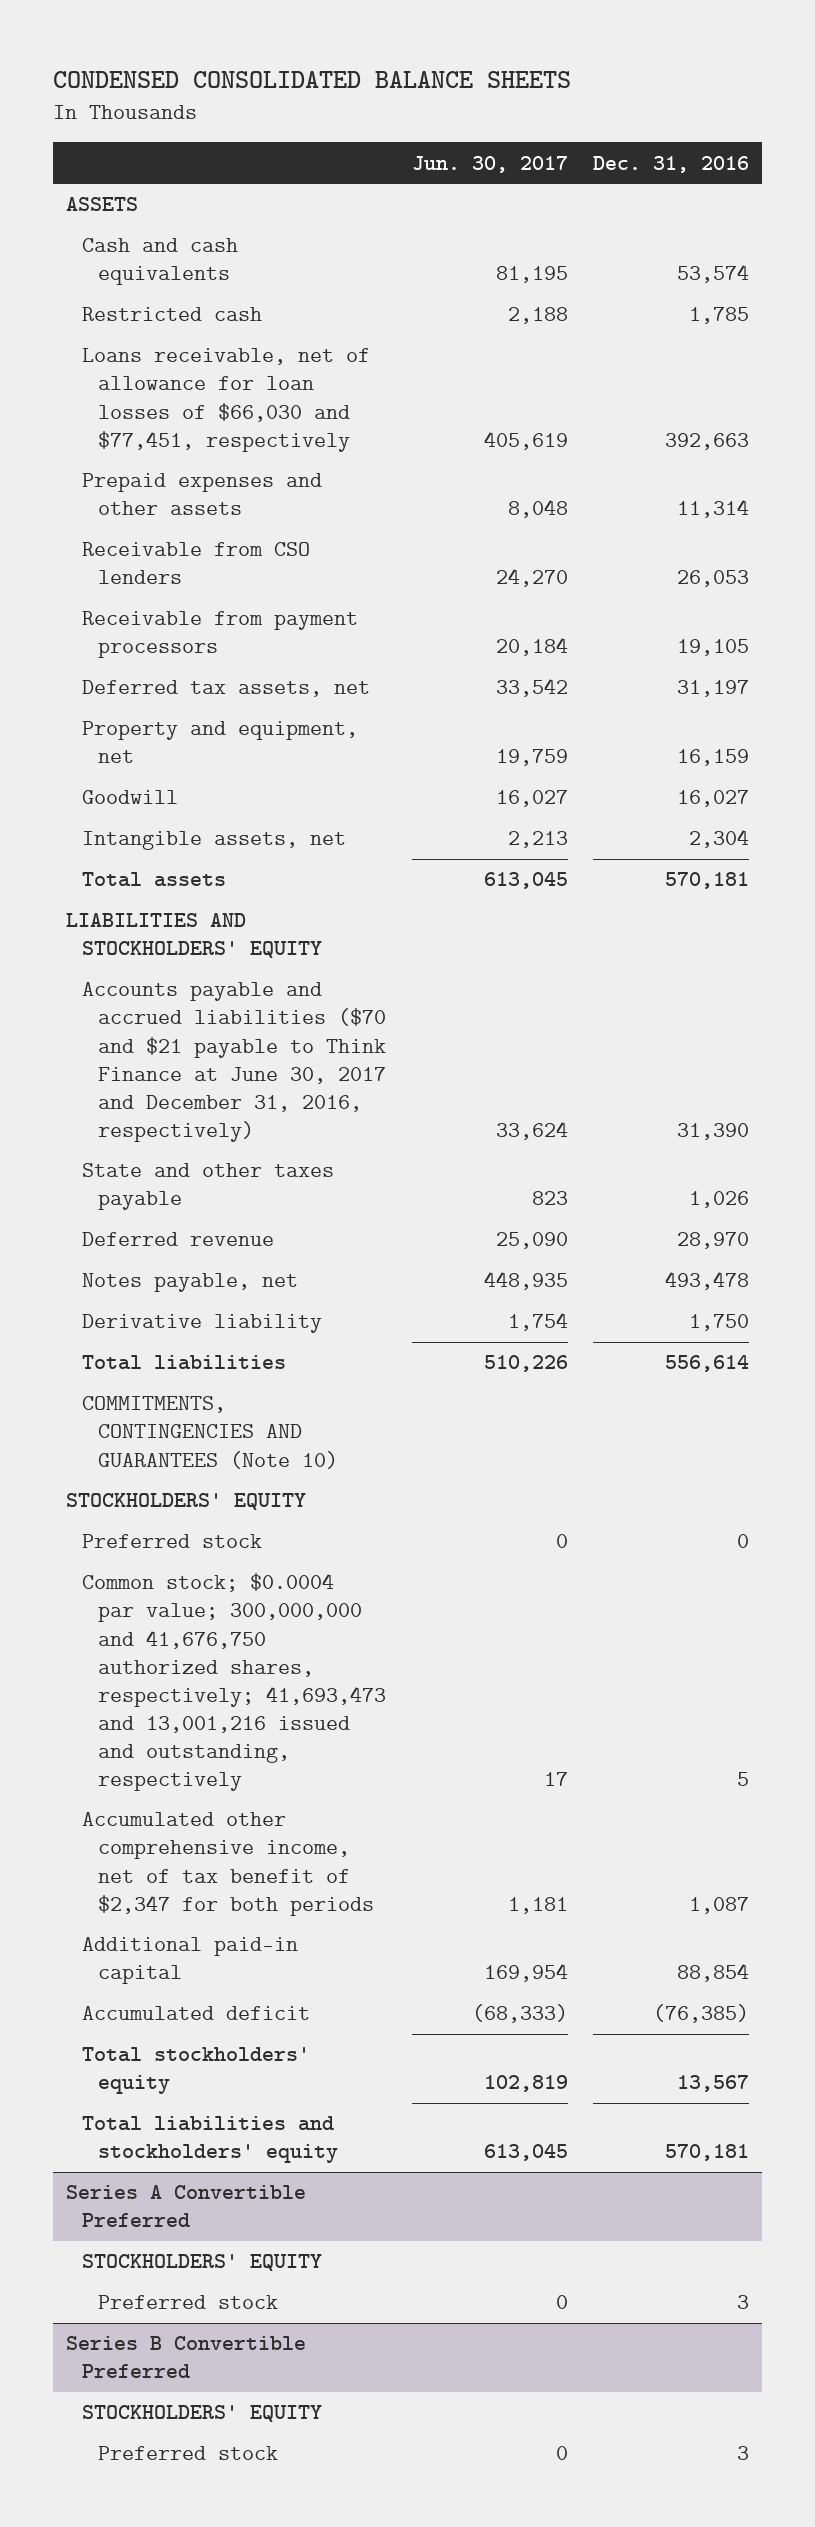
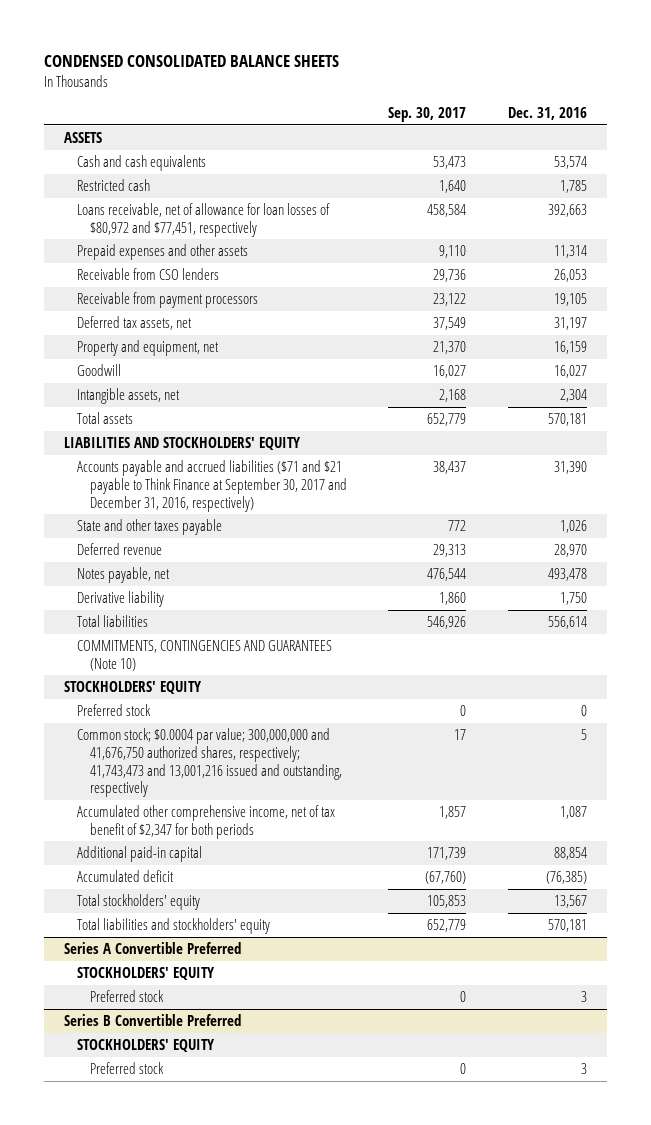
- | Jun. 30, 2017 | Dec. 31, 2016
+ | Sep. 30, 2017 | Dec. 31, 2016
- Loans receivable, net of allowance for loan losses of $66,030 and $77,451, respectively | 405,619 | 392,663
+ Loans receivable, net of allowance for loan losses of $80,972 and $77,451, respectively | 458,584 | 392,663
- Accounts payable and accrued liabilities ($70 and $21 payable to Think Finance at June 30, 2017 and December 31, 2016, respectively) | 33,624 | 31,390
+ Accounts payable and accrued liabilities ($71 and $21 payable to Think Finance at September 30, 2017 and December 31, 2016, respectively) | 38,437 | 31,390
- Common stock; $0.0004 par value; 300,000,000 and 41,676,750 authorized shares, respectively; 41,693,473 and 13,001,216 issued and outstanding, respectively | 17 | 5
+ Common stock; $0.0004 par value; 300,000,000 and 41,676,750 authorized shares, respectively; 41,743,473 and 13,001,216 issued and outstanding, respectively | 17 | 5

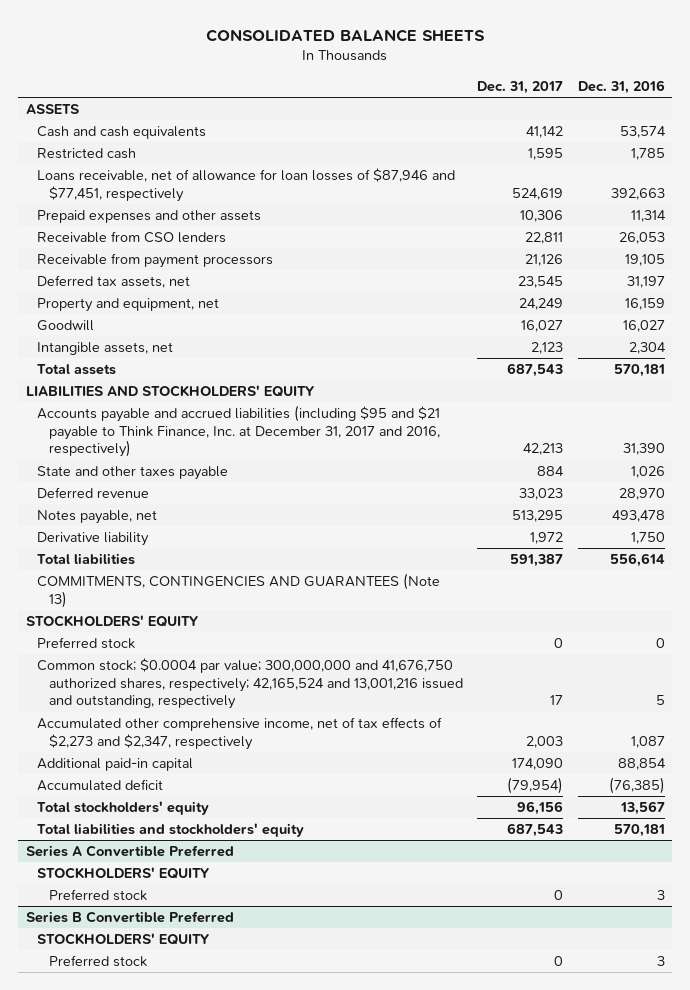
- CONDENSED CONSOLIDATED BALANCE SHEETS
+ CONSOLIDATED BALANCE SHEETS
- | Sep. 30, 2017 | Dec. 31, 2016
+ | Dec. 31, 2017 | Dec. 31, 2016
- Loans receivable, net of allowance for loan losses of $80,972 and $77,451, respectively | 458,584 | 392,663
+ Loans receivable, net of allowance for loan losses of $87,946 and $77,451, respectively | 524,619 | 392,663
- Accounts payable and accrued liabilities ($71 and $21 payable to Think Finance at September 30, 2017 and December 31, 2016, respectively) | 38,437 | 31,390
+ Accounts payable and accrued liabilities (including $95 and $21 payable to Think Finance, Inc. at December 31, 2017 and 2016, respectively) | 42,213 | 31,390
- COMMITMENTS, CONTINGENCIES AND GUARANTEES (Note 10)
+ COMMITMENTS, CONTINGENCIES AND GUARANTEES (Note 13)
- Common stock; $0.0004 par value; 300,000,000 and 41,676,750 authorized shares, respectively; 41,743,473 and 13,001,216 issued and outstanding, respectively | 17 | 5
- Accumulated other comprehensive income, net of tax benefit of $2,347 for both periods | 1,857 | 1,087
+ Common stock; $0.0004 par value; 300,000,000 and 41,676,750 authorized shares, respectively; 42,165,524 and 13,001,216 issued and outstanding, respectively | 17 | 5
+ Accumulated other comprehensive income, net of tax effects of $2,273 and $2,347, respectively | 2,003 | 1,087

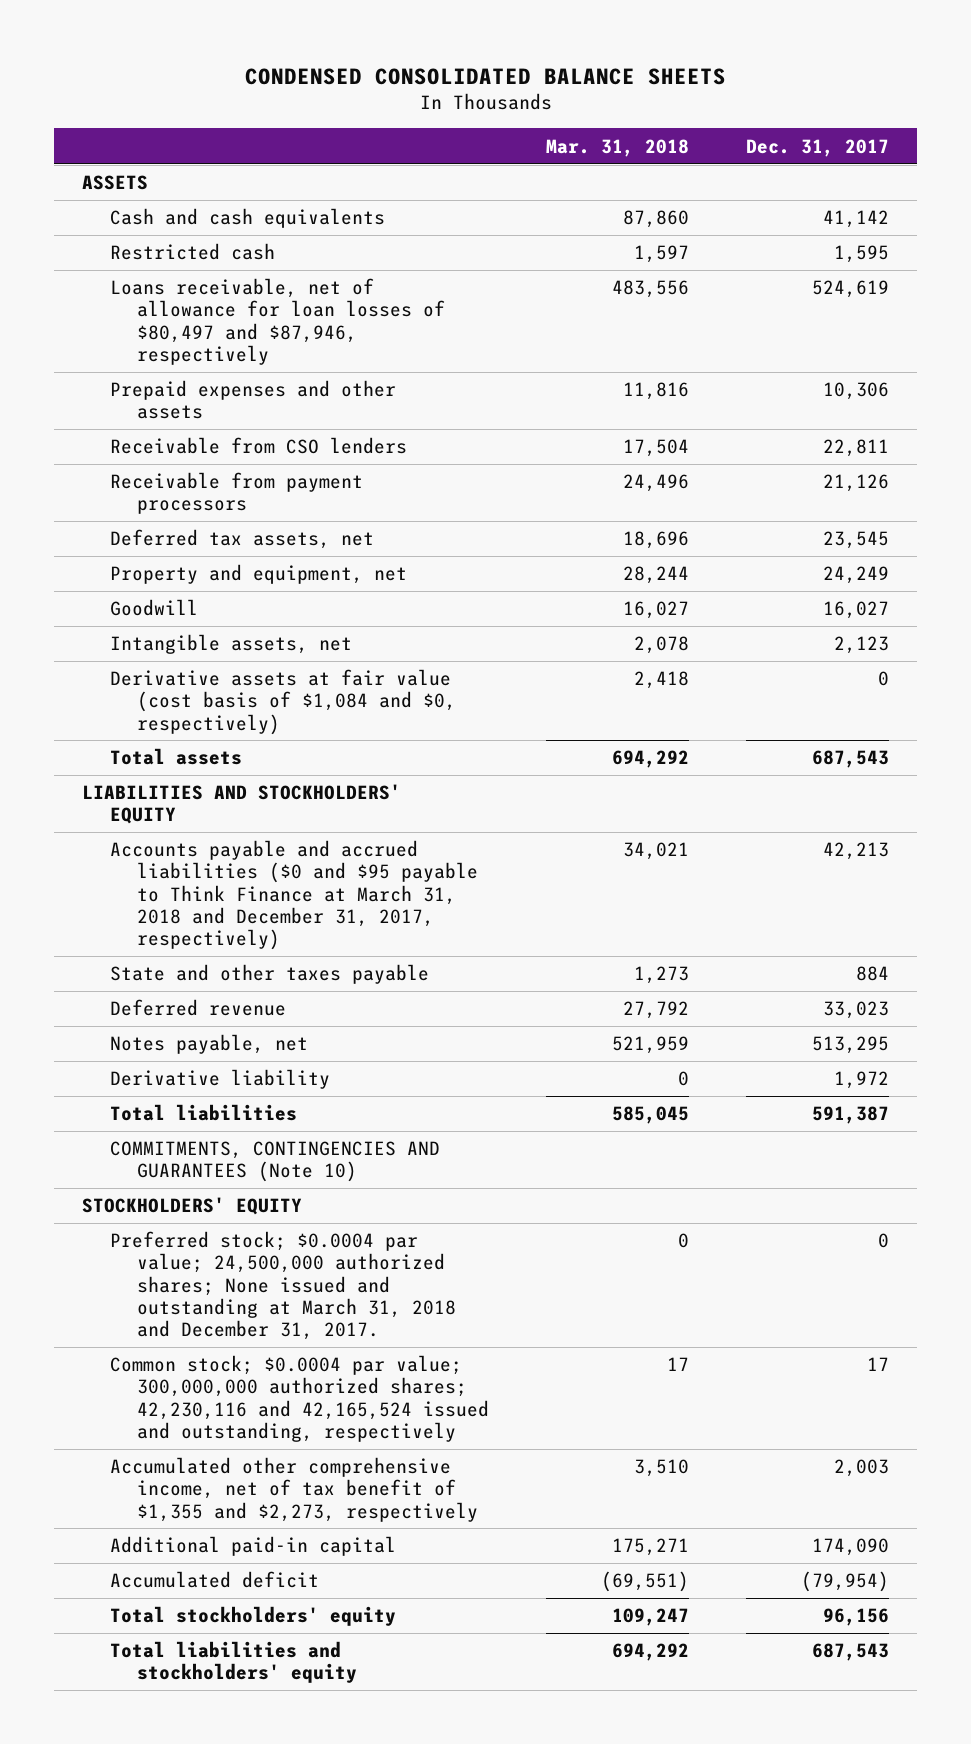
- CONSOLIDATED BALANCE SHEETS
+ CONDENSED CONSOLIDATED BALANCE SHEETS
- | Dec. 31, 2017 | Dec. 31, 2016
+ | Mar. 31, 2018 | Dec. 31, 2017
- Loans receivable, net of allowance for loan losses of $87,946 and $77,451, respectively | 524,619 | 392,663
+ Loans receivable, net of allowance for loan losses of $80,497 and $87,946, respectively | 483,556 | 524,619
+ Derivative assets at fair value (cost basis of $1,084 and $0, respectively) | 2,418 | 0
- Accounts payable and accrued liabilities (including $95 and $21 payable to Think Finance, Inc. at December 31, 2017 and 2016, respectively) | 42,213 | 31,390
+ Accounts payable and accrued liabilities ($0 and $95 payable to Think Finance at March 31, 2018 and December 31, 2017, respectively) | 34,021 | 42,213
- COMMITMENTS, CONTINGENCIES AND GUARANTEES (Note 13)
+ COMMITMENTS, CONTINGENCIES AND GUARANTEES (Note 10)
- Preferred stock | 0 | 0
- Common stock; $0.0004 par value; 300,000,000 and 41,676,750 authorized shares, respectively; 42,165,524 and 13,001,216 issued and outstanding, respectively | 17 | 5
- Accumulated other comprehensive income, net of tax effects of $2,273 and $2,347, respectively | 2,003 | 1,087
+ Preferred stock; $0.0004 par value; 24,500,000 authorized shares; None issued and outstanding at March 31, 2018 and December 31, 2017. | 0 | 0
+ Common stock; $0.0004 par value; 300,000,000 authorized shares; 42,230,116 and 42,165,524 issued and outstanding, respectively | 17 | 17
+ Accumulated other comprehensive income, net of tax benefit of $1,355 and $2,273, respectively | 3,510 | 2,003
- Series A Convertible Preferred
- STOCKHOLDERS' EQUITY
- Preferred stock | 0 | 3
- Series B Convertible Preferred
- STOCKHOLDERS' EQUITY
- Preferred stock | 0 | 3

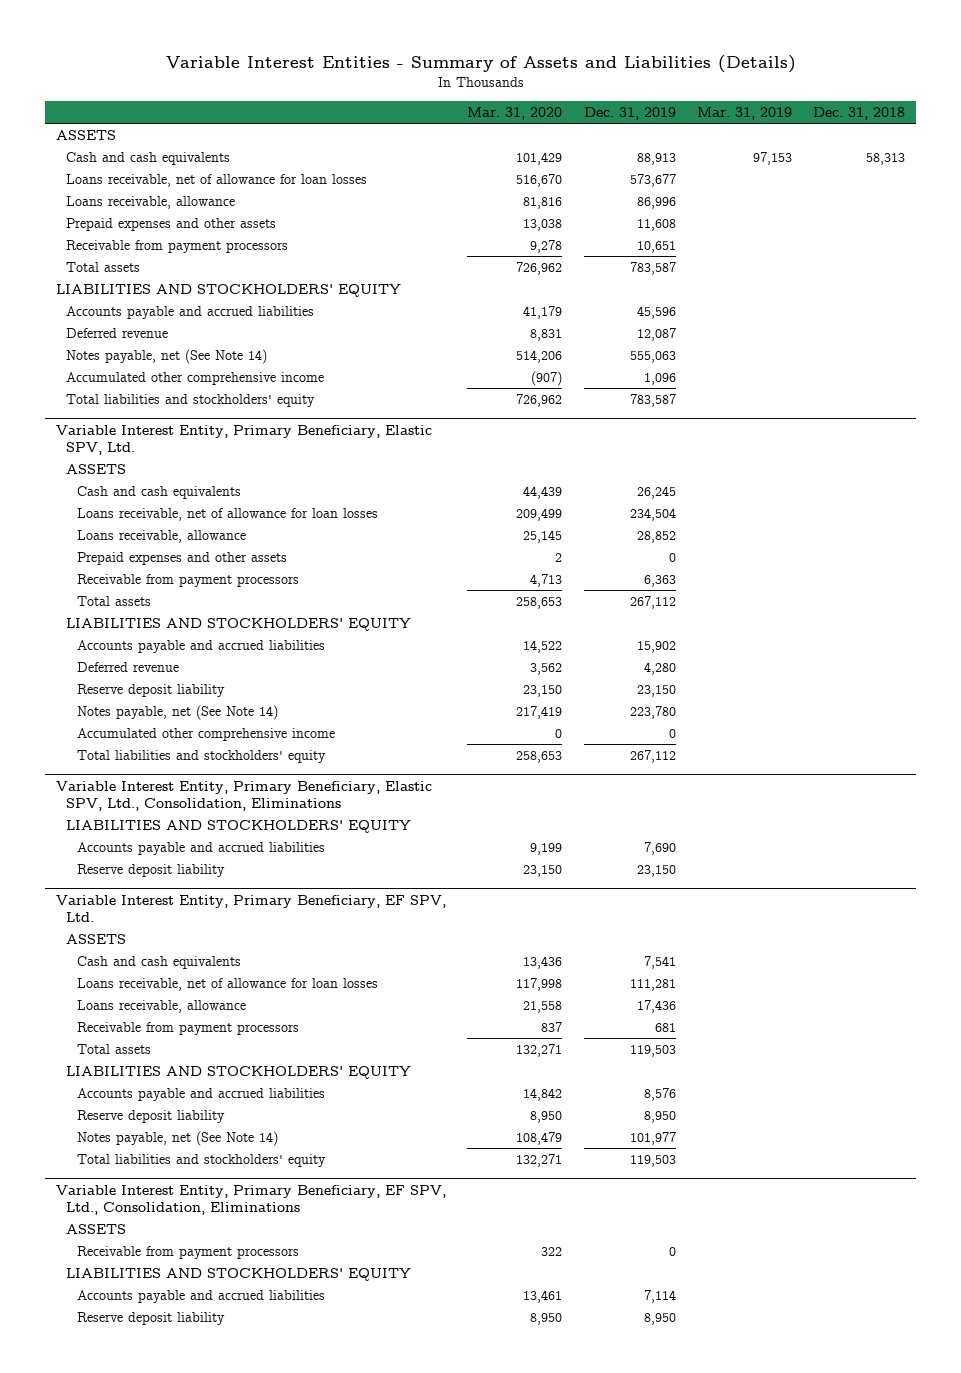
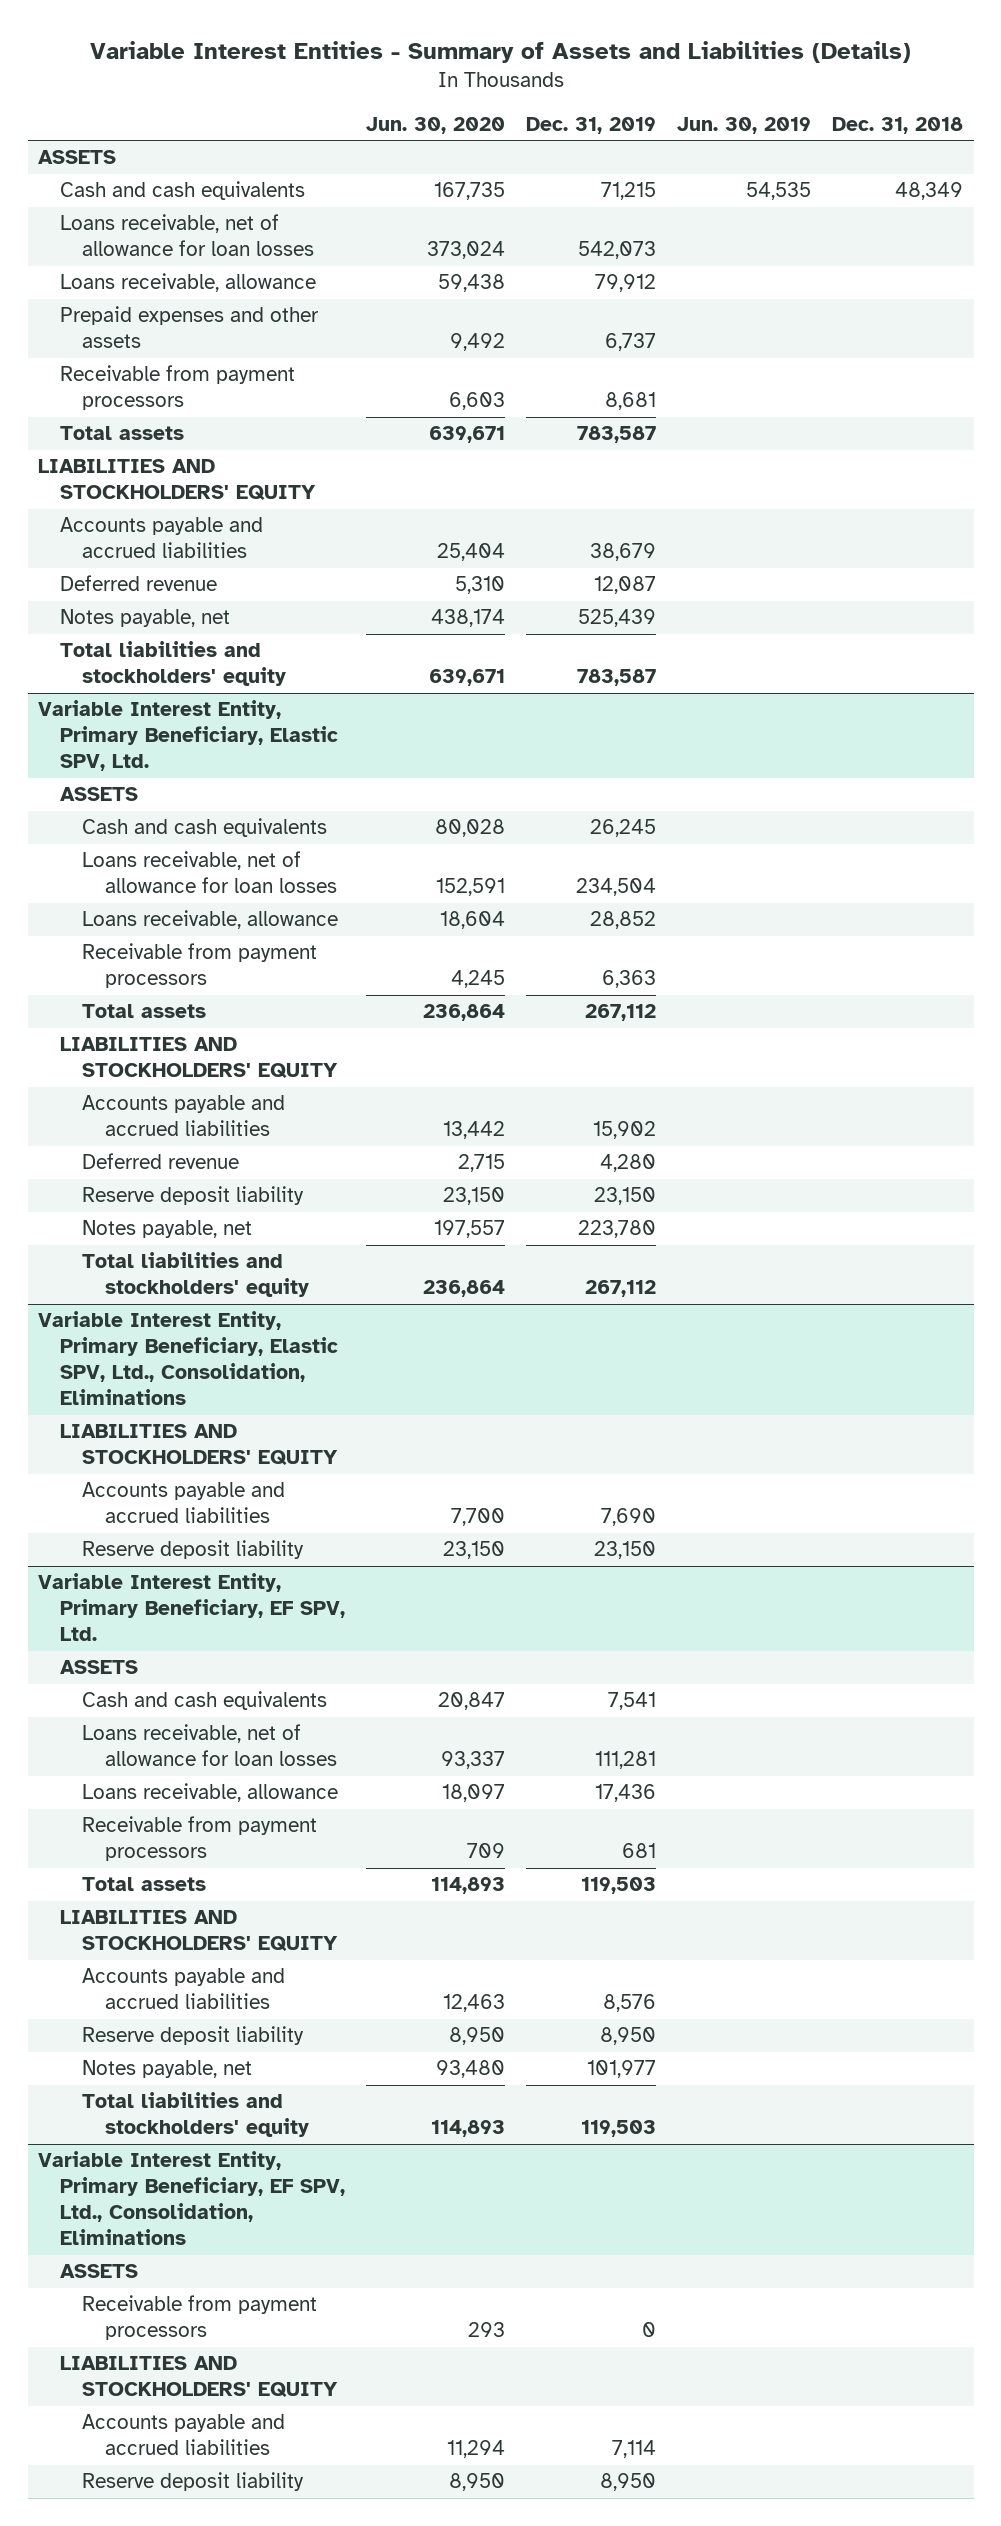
- | Mar. 31, 2020 | Dec. 31, 2019 | Mar. 31, 2019 | Dec. 31, 2018
+ | Jun. 30, 2020 | Dec. 31, 2019 | Jun. 30, 2019 | Dec. 31, 2018
- Cash and cash equivalents | 101,429 | 88,913 | 97,153 | 58,313
- Loans receivable, net of allowance for loan losses | 516,670 | 573,677 | |
- Loans receivable, allowance | 81,816 | 86,996 | |
- Prepaid expenses and other assets | 13,038 | 11,608 | |
- Receivable from payment processors | 9,278 | 10,651 | |
+ Cash and cash equivalents | 167,735 | 71,215 | 54,535 | 48,349
+ Loans receivable, net of allowance for loan losses | 373,024 | 542,073 | |
+ Loans receivable, allowance | 59,438 | 79,912 | |
+ Prepaid expenses and other assets | 9,492 | 6,737 | |
+ Receivable from payment processors | 6,603 | 8,681 | |
- Accounts payable and accrued liabilities | 41,179 | 45,596 | |
+ Accounts payable and accrued liabilities | 25,404 | 38,679 | |
- Notes payable, net (See Note 14) | 514,206 | 555,063 | |
- Accumulated other comprehensive income | (907) | 1,096 | |
+ Notes payable, net | 438,174 | 525,439 | |
@ Variable Interest Entity, Primary Beneficiary, Elastic SPV, Ltd.
- Prepaid expenses and other assets | 2 | 0 | |
- Notes payable, net (See Note 14) | 217,419 | 223,780 | |
- Accumulated other comprehensive income | 0 | 0 | |
+ Notes payable, net | 197,557 | 223,780 | |
@ Variable Interest Entity, Primary Beneficiary, EF SPV, Ltd.
- Notes payable, net (See Note 14) | 108,479 | 101,977 | |
+ Notes payable, net | 93,480 | 101,977 | |

